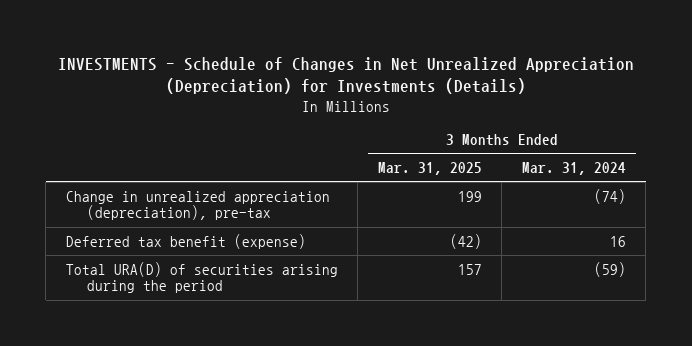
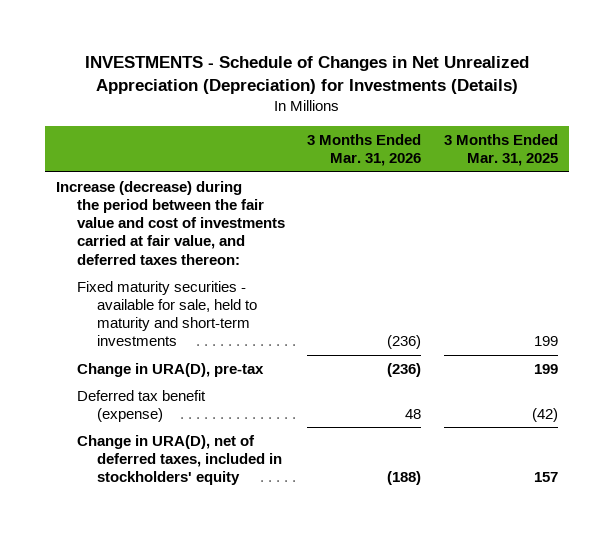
- | 3 Months Ended Mar. 31, 2025 | 3 Months Ended Mar. 31, 2024
+ | 3 Months Ended Mar. 31, 2026 | 3 Months Ended Mar. 31, 2025
- Change in unrealized appreciation (depreciation), pre-tax | 199 | (74)
+ Increase (decrease) during the period between the fair value and cost of investments carried at fair value, and deferred taxes thereon:
+ Fixed maturity securities - available for sale, held to maturity and short-term investments | (236) | 199
+ Change in URA(D), pre-tax | (236) | 199
- Total URA(D) of securities arising during the period | 157 | (59)
+ Change in URA(D), net of deferred taxes, included in stockholders' equity | (188) | 157

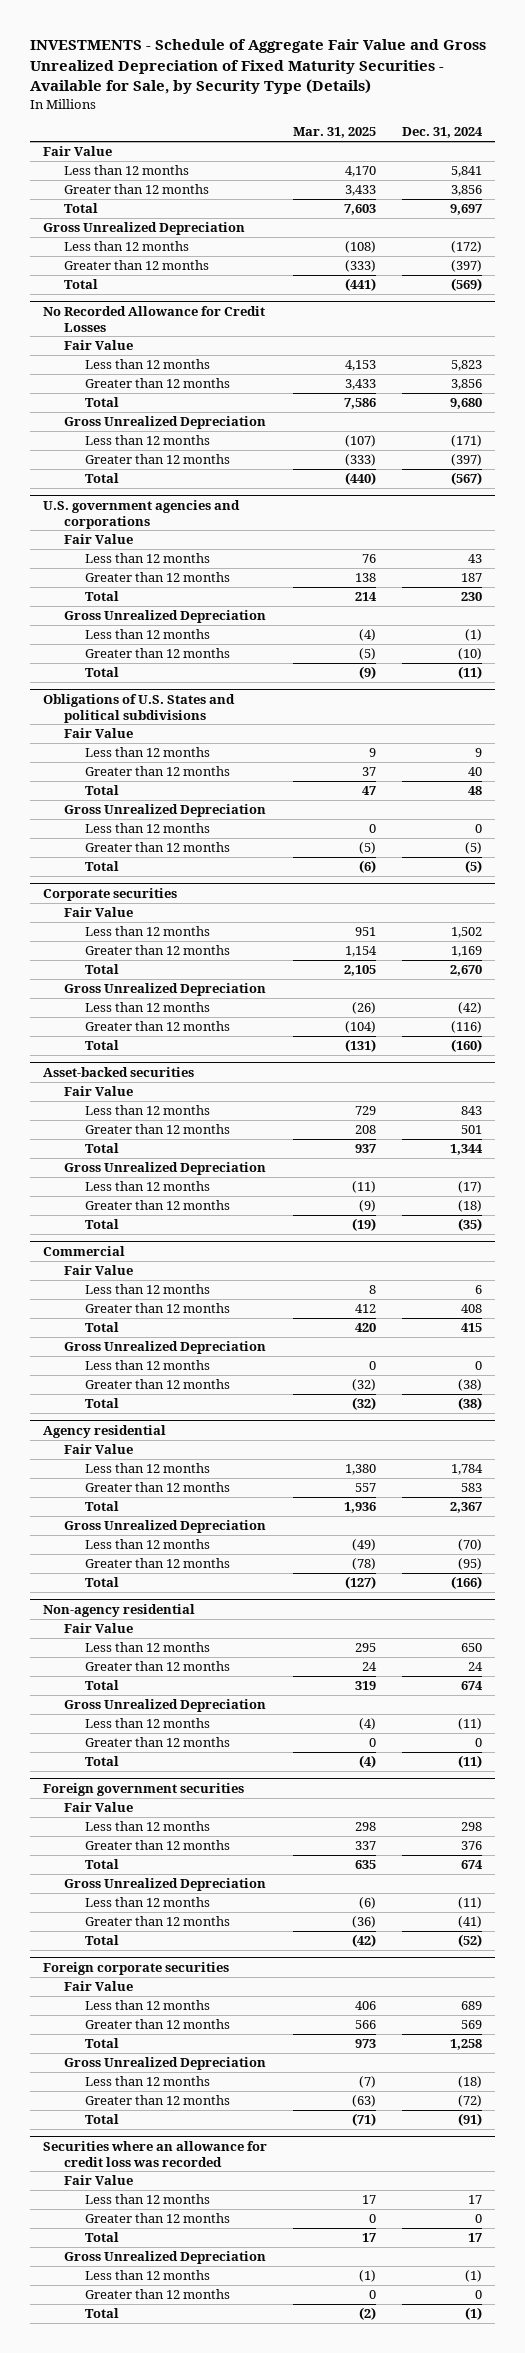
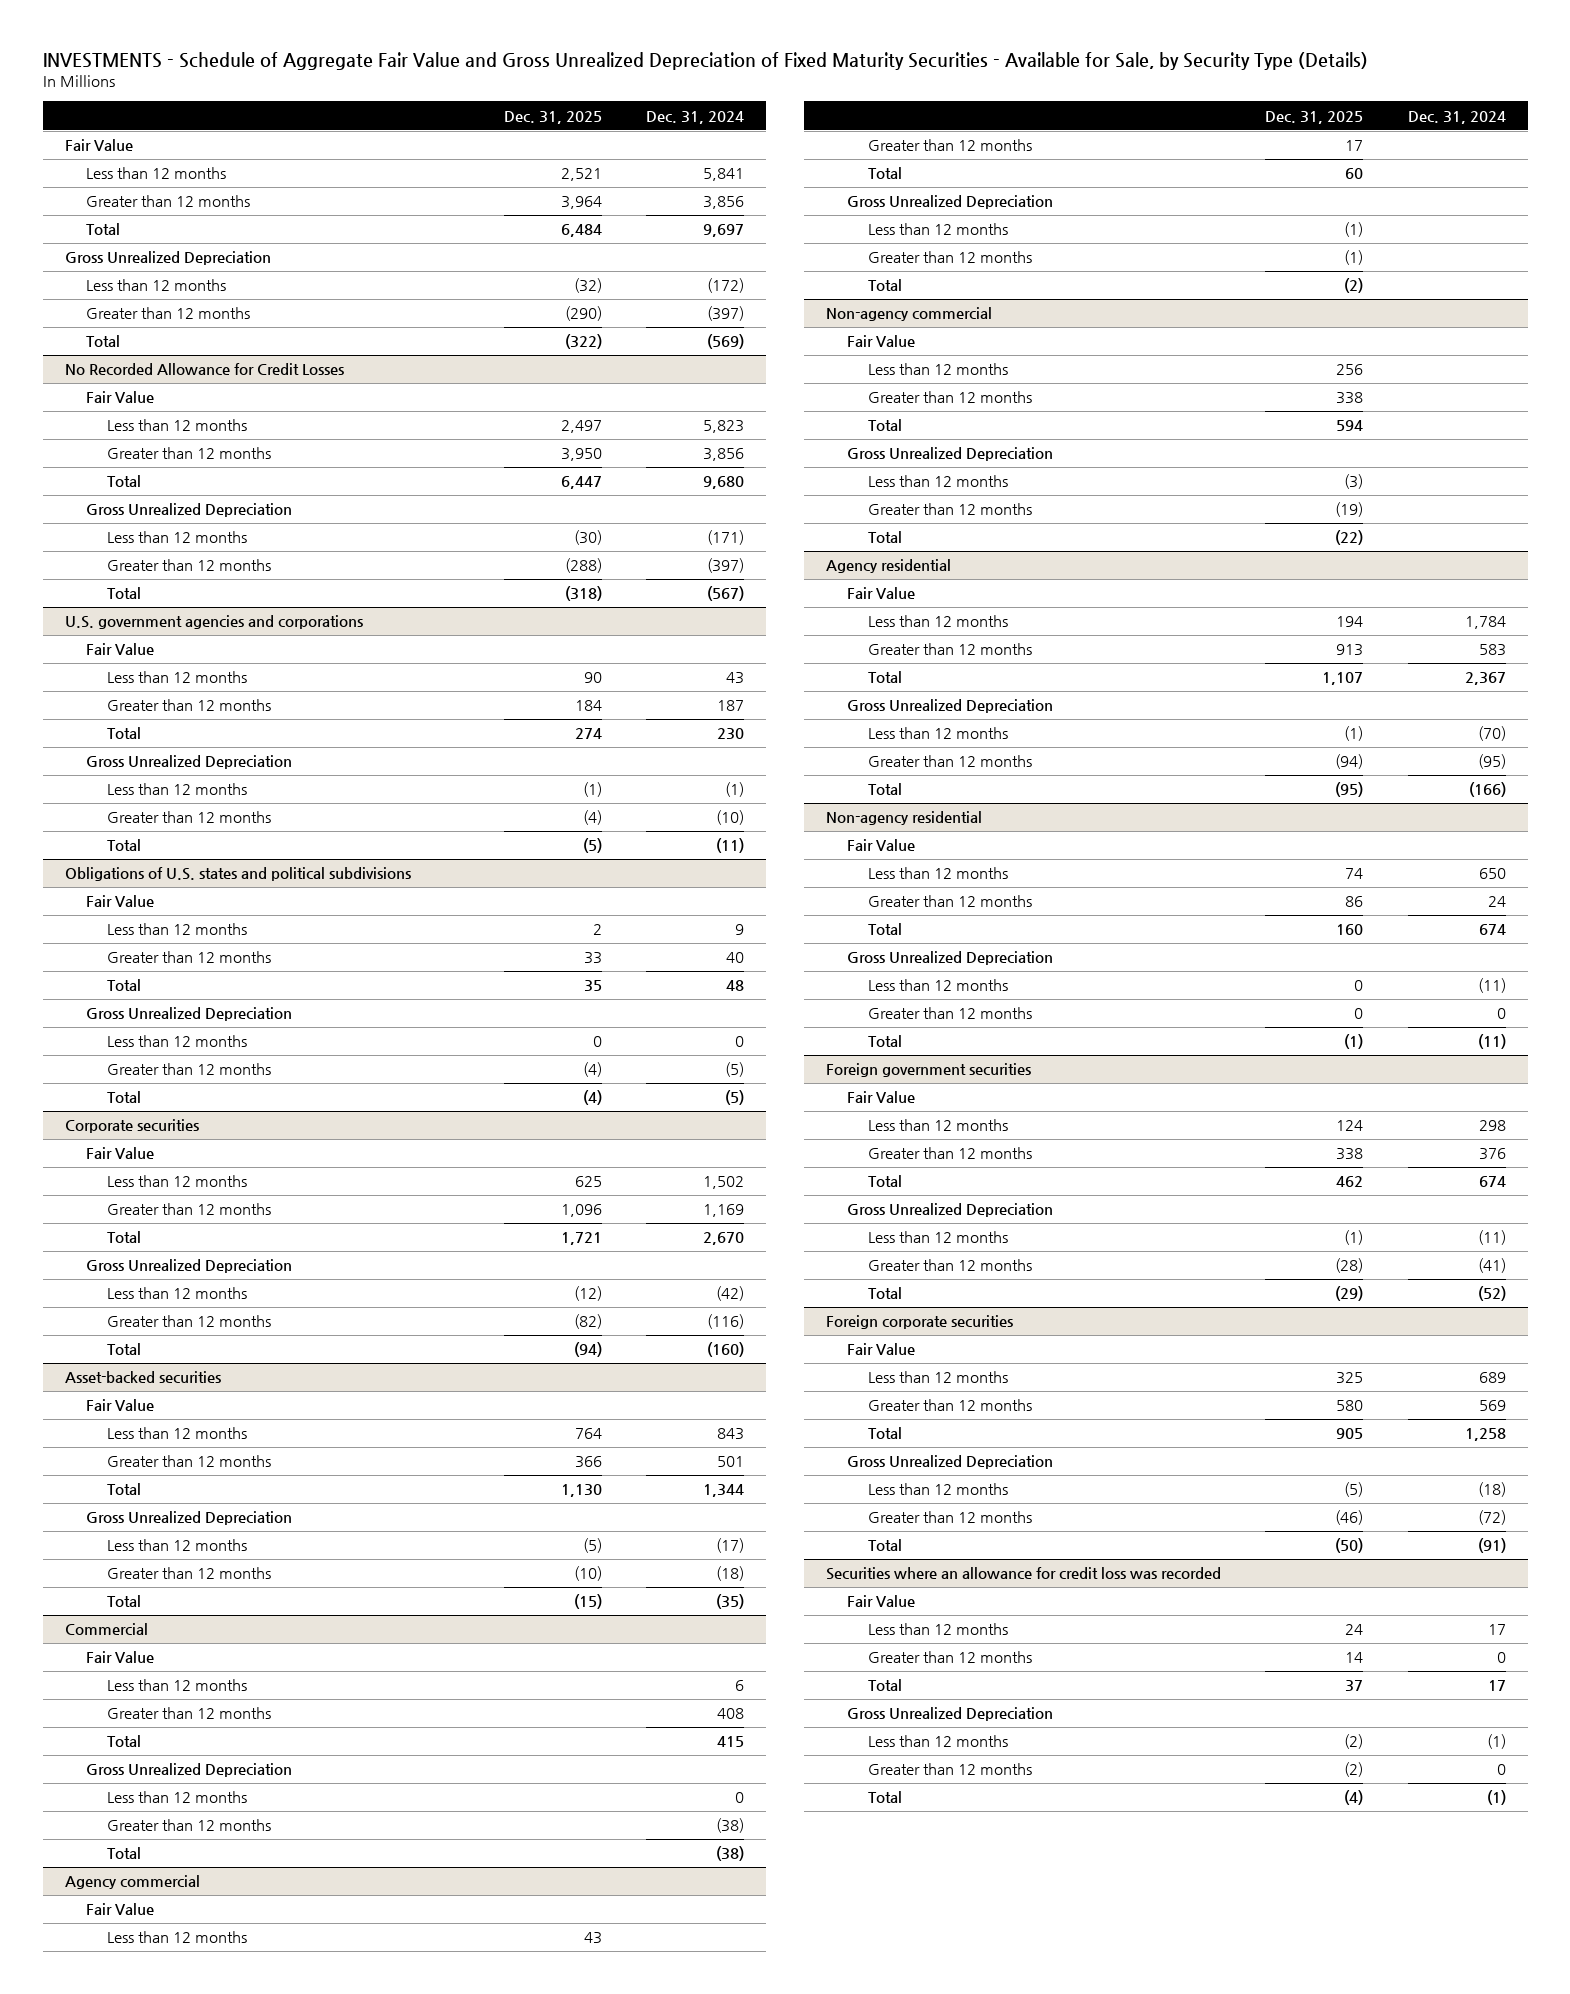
- | Mar. 31, 2025 | Dec. 31, 2024
+ | Dec. 31, 2025 | Dec. 31, 2024
- Obligations of U.S. States and political subdivisions
+ Obligations of U.S. states and political subdivisions
+ Agency commercial
+ Fair Value
+ Less than 12 months | 43 |
+ Greater than 12 months | 17 |
+ Total | 60 |
+ Gross Unrealized Depreciation
+ Less than 12 months | (1) |
+ Greater than 12 months | (1) |
+ Total | (2) |
+ Non-agency commercial
+ Fair Value
+ Less than 12 months | 256 |
+ Greater than 12 months | 338 |
+ Total | 594 |
+ Gross Unrealized Depreciation
+ Less than 12 months | (3) |
+ Greater than 12 months | (19) |
+ Total | (22) |

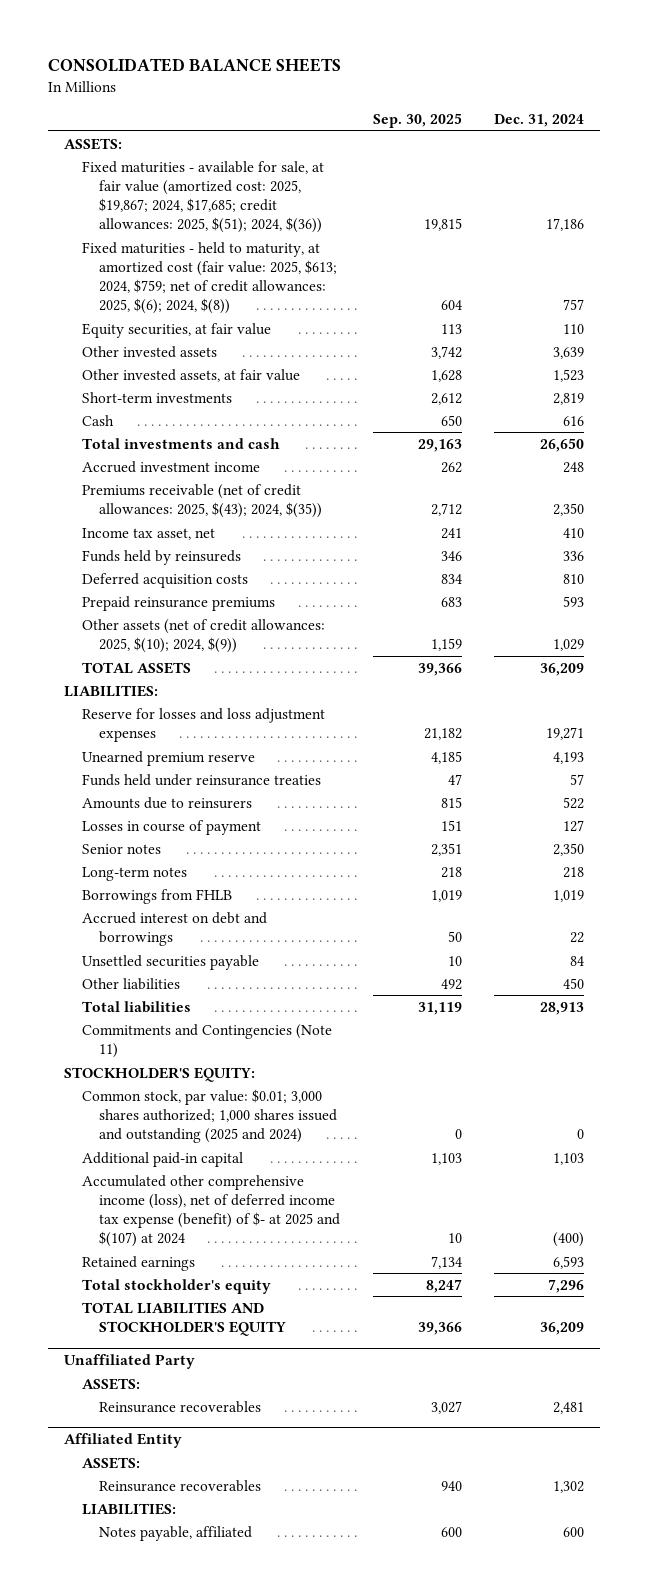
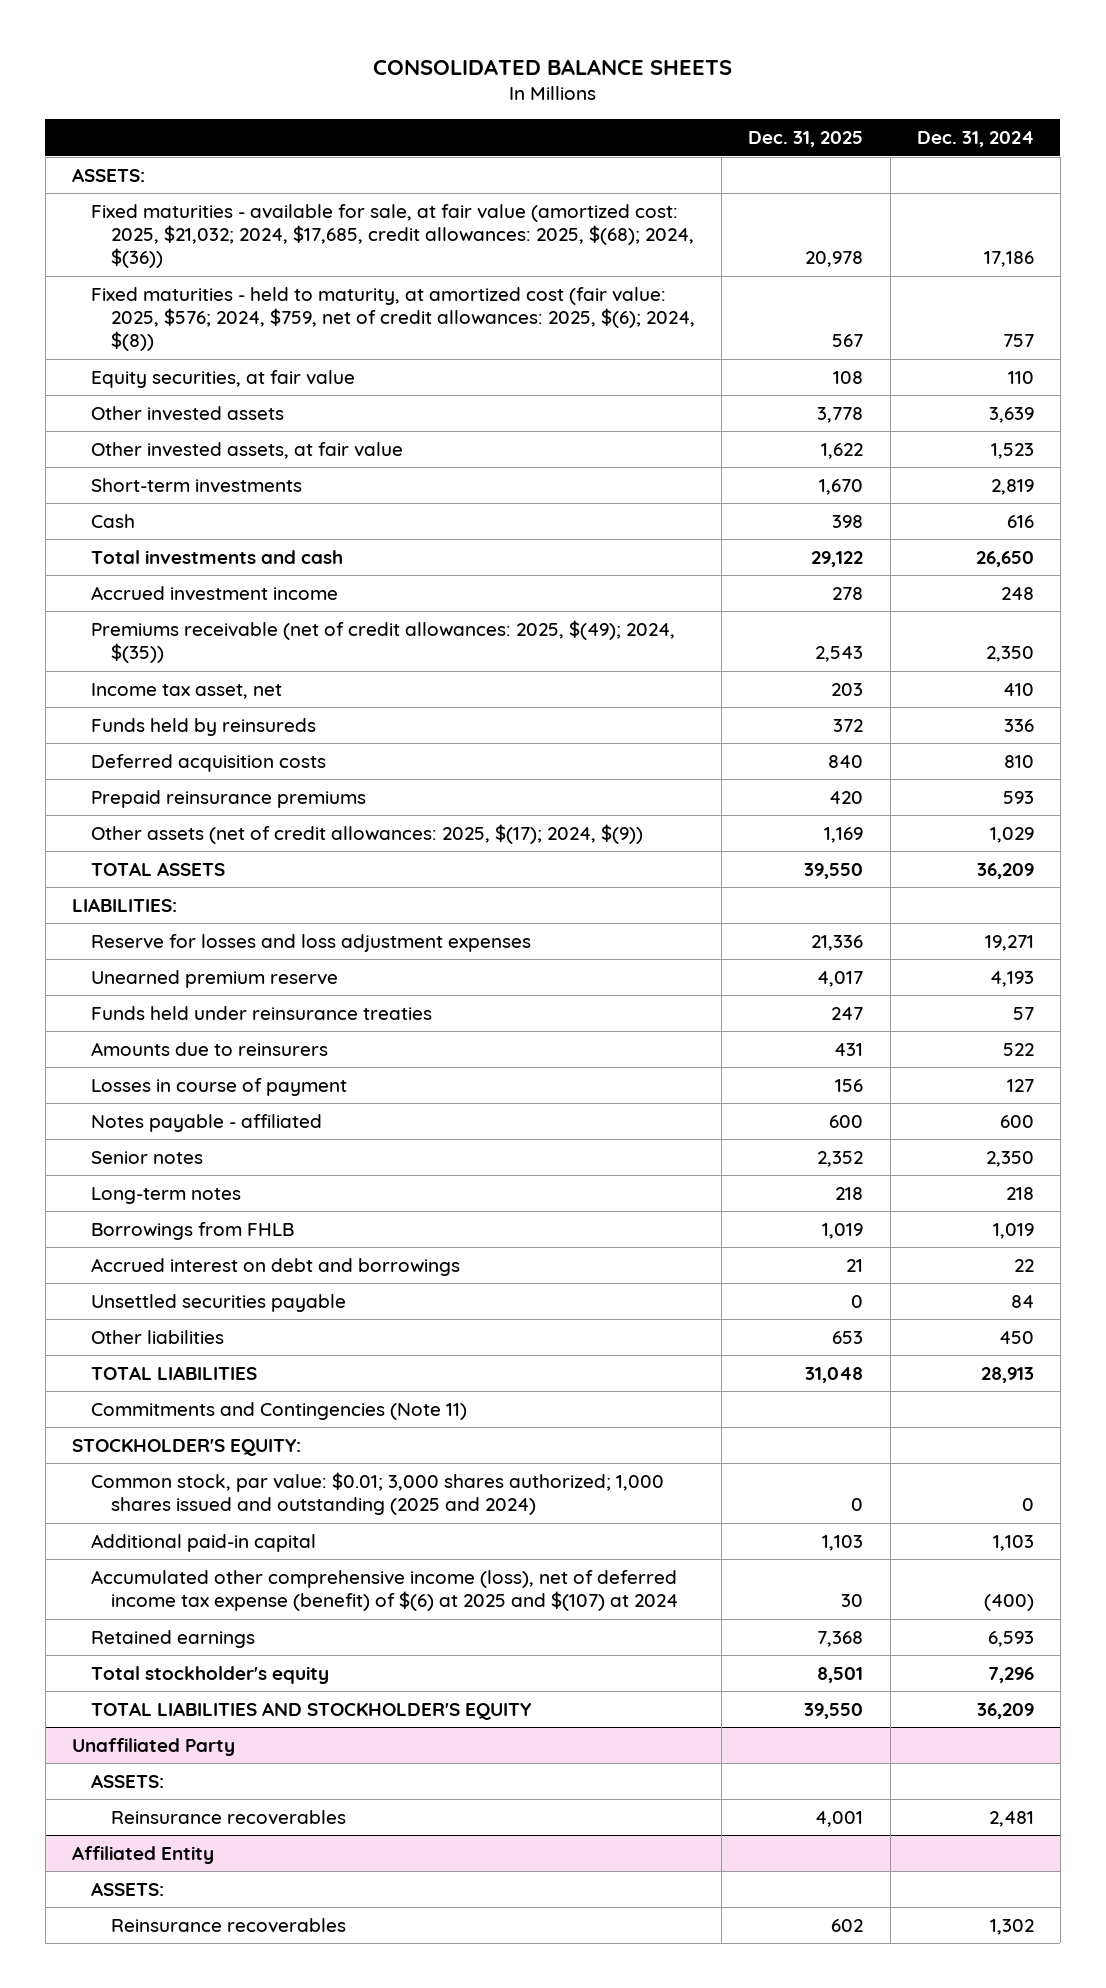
- | Sep. 30, 2025 | Dec. 31, 2024
+ | Dec. 31, 2025 | Dec. 31, 2024
- Fixed maturities - available for sale, at fair value (amortized cost: 2025, $19,867; 2024, $17,685; credit allowances: 2025, $(51); 2024, $(36)) | 19,815 | 17,186
- Fixed maturities - held to maturity, at amortized cost (fair value: 2025, $613; 2024, $759; net of credit allowances: 2025, $(6); 2024, $(8)) | 604 | 757
+ Fixed maturities - available for sale, at fair value (amortized cost: 2025, $21,032; 2024, $17,685, credit allowances: 2025, $(68); 2024, $(36)) | 20,978 | 17,186
+ Fixed maturities - held to maturity, at amortized cost (fair value: 2025, $576; 2024, $759, net of credit allowances: 2025, $(6); 2024, $(8)) | 567 | 757
- Premiums receivable (net of credit allowances: 2025, $(43); 2024, $(35)) | 2,712 | 2,350
+ Premiums receivable (net of credit allowances: 2025, $(49); 2024, $(35)) | 2,543 | 2,350
- Other assets (net of credit allowances: 2025, $(10); 2024, $(9)) | 1,159 | 1,029
+ Other assets (net of credit allowances: 2025, $(17); 2024, $(9)) | 1,169 | 1,029
+ Notes payable - affiliated | 600 | 600
- Total liabilities | 31,119 | 28,913
+ TOTAL LIABILITIES | 31,048 | 28,913
- Accumulated other comprehensive income (loss), net of deferred income tax expense (benefit) of $- at 2025 and $(107) at 2024 | 10 | (400)
+ Accumulated other comprehensive income (loss), net of deferred income tax expense (benefit) of $(6) at 2025 and $(107) at 2024 | 30 | (400)
@ Affiliated Entity
- LIABILITIES:
- Notes payable, affiliated | 600 | 600

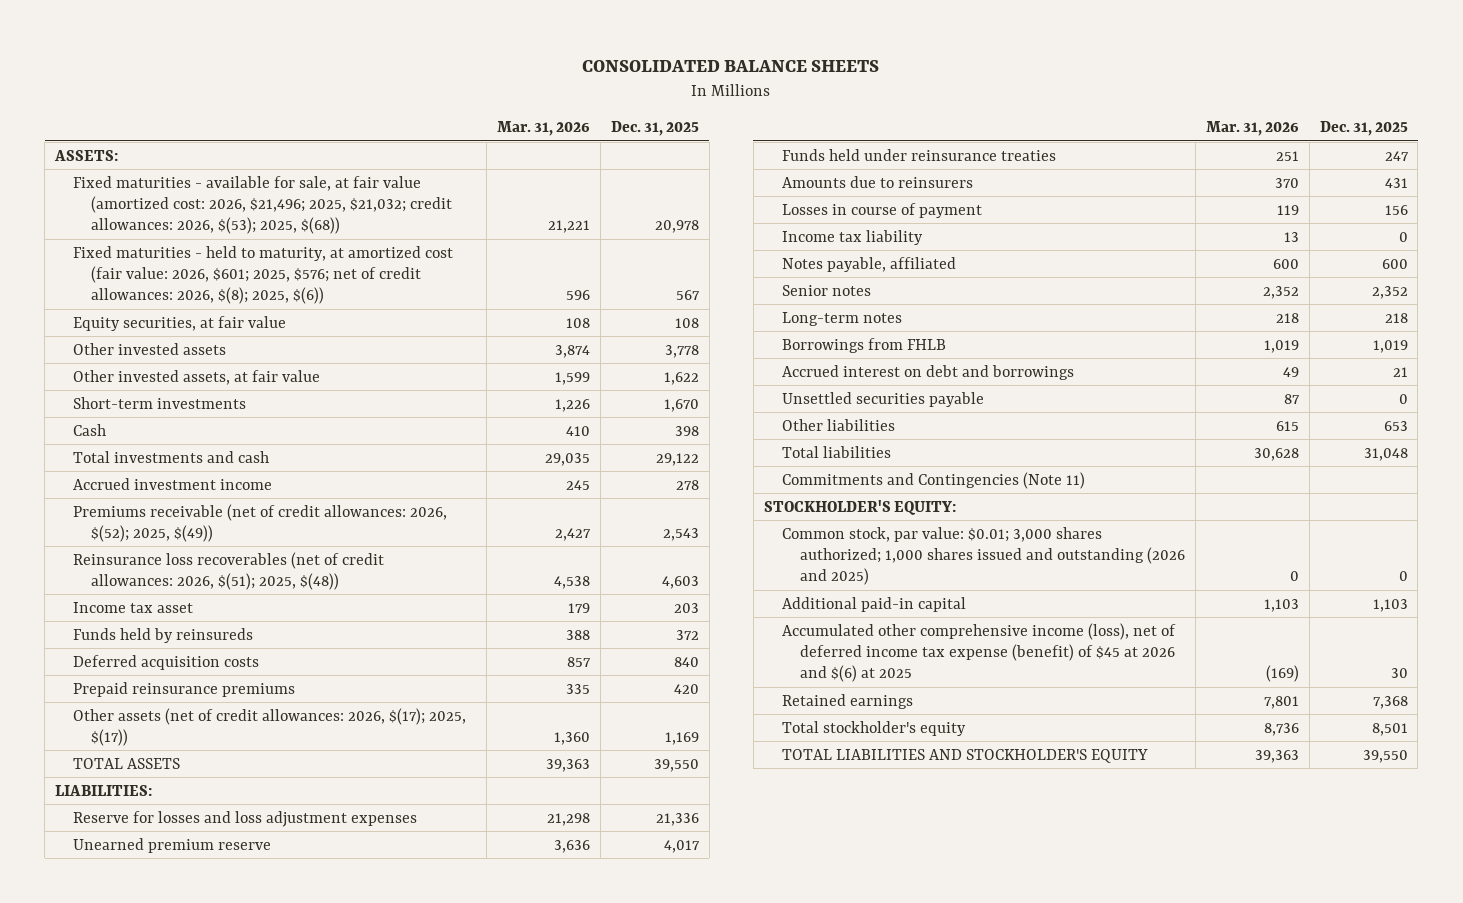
- | Dec. 31, 2025 | Dec. 31, 2024
+ | Mar. 31, 2026 | Dec. 31, 2025
- Fixed maturities - available for sale, at fair value (amortized cost: 2025, $21,032; 2024, $17,685, credit allowances: 2025, $(68); 2024, $(36)) | 20,978 | 17,186
- Fixed maturities - held to maturity, at amortized cost (fair value: 2025, $576; 2024, $759, net of credit allowances: 2025, $(6); 2024, $(8)) | 567 | 757
+ Fixed maturities - available for sale, at fair value (amortized cost: 2026, $21,496; 2025, $21,032; credit allowances: 2026, $(53); 2025, $(68)) | 21,221 | 20,978
+ Fixed maturities - held to maturity, at amortized cost (fair value: 2026, $601; 2025, $576; net of credit allowances: 2026, $(8); 2025, $(6)) | 596 | 567
- Premiums receivable (net of credit allowances: 2025, $(49); 2024, $(35)) | 2,543 | 2,350
- Income tax asset, net | 203 | 410
+ Premiums receivable (net of credit allowances: 2026, $(52); 2025, $(49)) | 2,427 | 2,543
+ Reinsurance loss recoverables (net of credit allowances: 2026, $(51); 2025, $(48)) | 4,538 | 4,603
+ Income tax asset | 179 | 203
- Other assets (net of credit allowances: 2025, $(17); 2024, $(9)) | 1,169 | 1,029
+ Other assets (net of credit allowances: 2026, $(17); 2025, $(17)) | 1,360 | 1,169
- Notes payable - affiliated | 600 | 600
+ Income tax liability | 13 | 0
+ Notes payable, affiliated | 600 | 600
- TOTAL LIABILITIES | 31,048 | 28,913
+ Total liabilities | 30,628 | 31,048
- Common stock, par value: $0.01; 3,000 shares authorized; 1,000 shares issued and outstanding (2025 and 2024) | 0 | 0
+ Common stock, par value: $0.01; 3,000 shares authorized; 1,000 shares issued and outstanding (2026 and 2025) | 0 | 0
- Accumulated other comprehensive income (loss), net of deferred income tax expense (benefit) of $(6) at 2025 and $(107) at 2024 | 30 | (400)
+ Accumulated other comprehensive income (loss), net of deferred income tax expense (benefit) of $45 at 2026 and $(6) at 2025 | (169) | 30
- Unaffiliated Party
- ASSETS:
- Reinsurance recoverables | 4,001 | 2,481
- Affiliated Entity
- ASSETS:
- Reinsurance recoverables | 602 | 1,302

